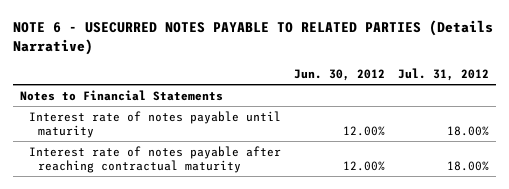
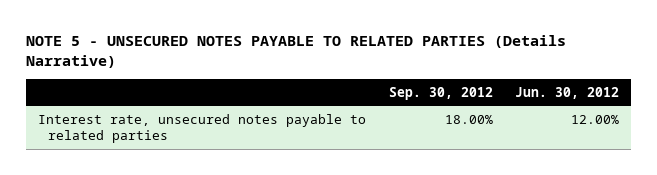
- NOTE 6 - USECURRED NOTES PAYABLE TO RELATED PARTIES (Details Narrative)
+ NOTE 5 - UNSECURED NOTES PAYABLE TO RELATED PARTIES (Details Narrative)
- | Jun. 30, 2012 | Jul. 31, 2012
+ | Sep. 30, 2012 | Jun. 30, 2012
- Notes to Financial Statements
- Interest rate of notes payable until maturity | 12.00% | 18.00%
- Interest rate of notes payable after reaching contractual maturity | 12.00% | 18.00%
+ Interest rate, unsecured notes payable to related parties | 18.00% | 12.00%

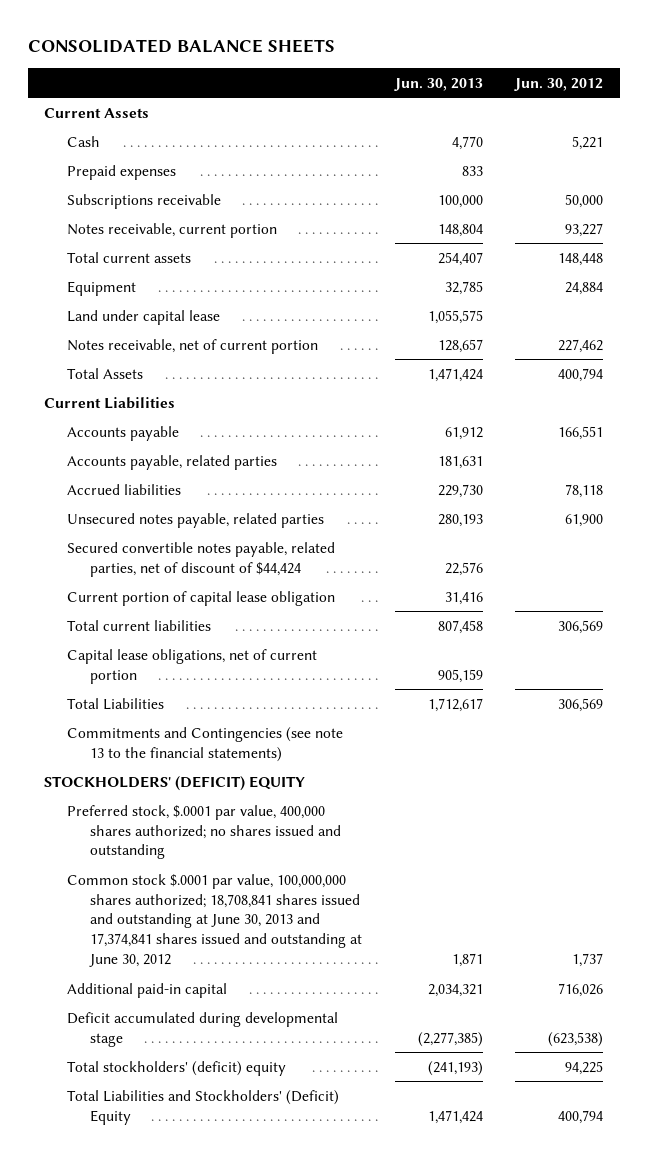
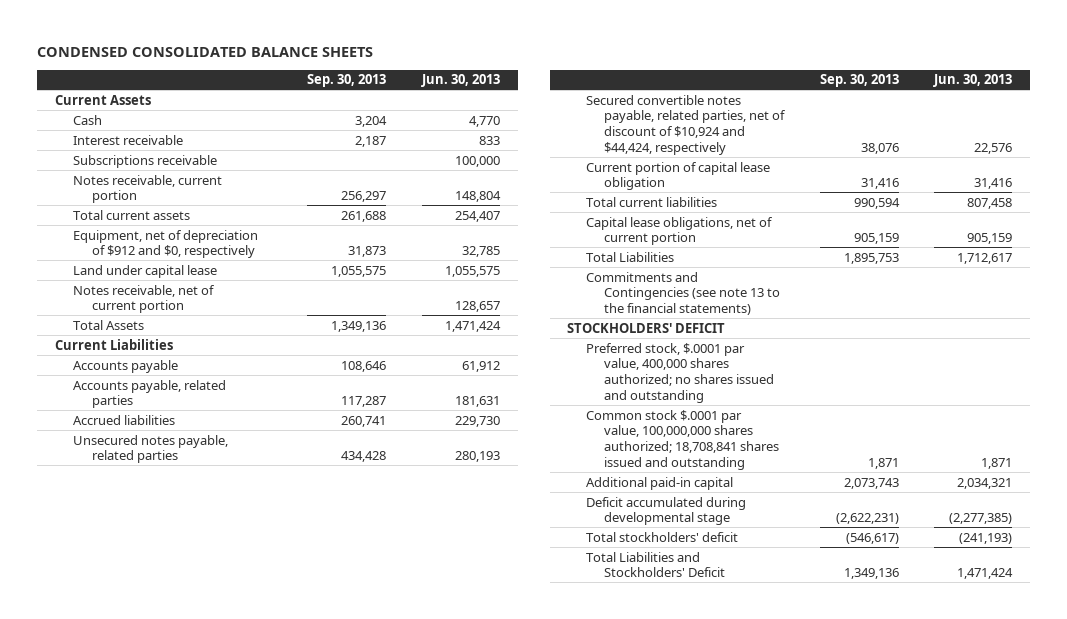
- CONSOLIDATED BALANCE SHEETS
+ CONDENSED CONSOLIDATED BALANCE SHEETS
- | Jun. 30, 2013 | Jun. 30, 2012
+ | Sep. 30, 2013 | Jun. 30, 2013
- Prepaid expenses | 833 |
+ Interest receivable | 2,187 | 833
- Equipment | 32,785 | 24,884
+ Equipment, net of depreciation of $912 and $0, respectively | 31,873 | 32,785
- Secured convertible notes payable, related parties, net of discount of $44,424 | 22,576 |
+ Secured convertible notes payable, related parties, net of discount of $10,924 and $44,424, respectively | 38,076 | 22,576
- STOCKHOLDERS' (DEFICIT) EQUITY
+ STOCKHOLDERS' DEFICIT
- Common stock $.0001 par value, 100,000,000 shares authorized; 18,708,841 shares issued and outstanding at June 30, 2013 and 17,374,841 shares issued and outstanding at June 30, 2012 | 1,871 | 1,737
+ Common stock $.0001 par value, 100,000,000 shares authorized; 18,708,841 shares issued and outstanding | 1,871 | 1,871
- Total stockholders' (deficit) equity | (241,193) | 94,225
- Total Liabilities and Stockholders' (Deficit) Equity | 1,471,424 | 400,794
+ Total stockholders' deficit | (546,617) | (241,193)
+ Total Liabilities and Stockholders' Deficit | 1,349,136 | 1,471,424

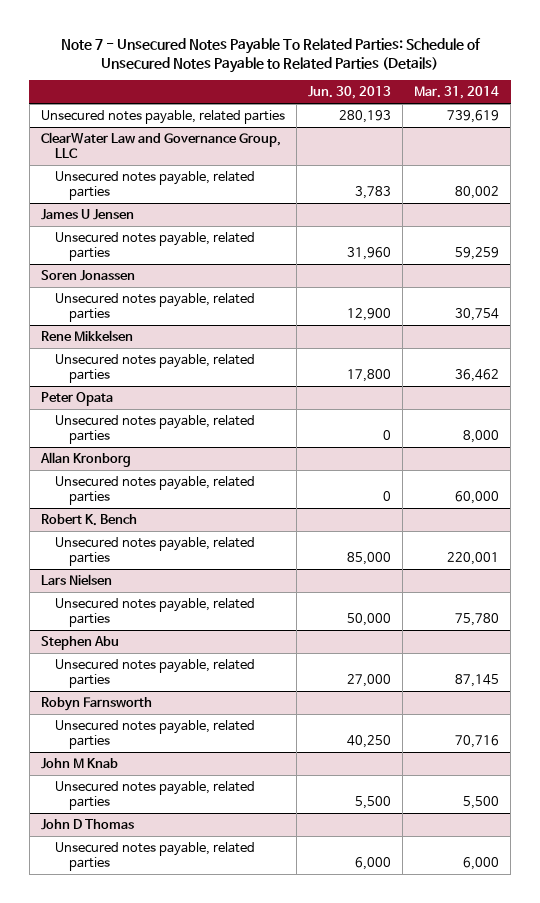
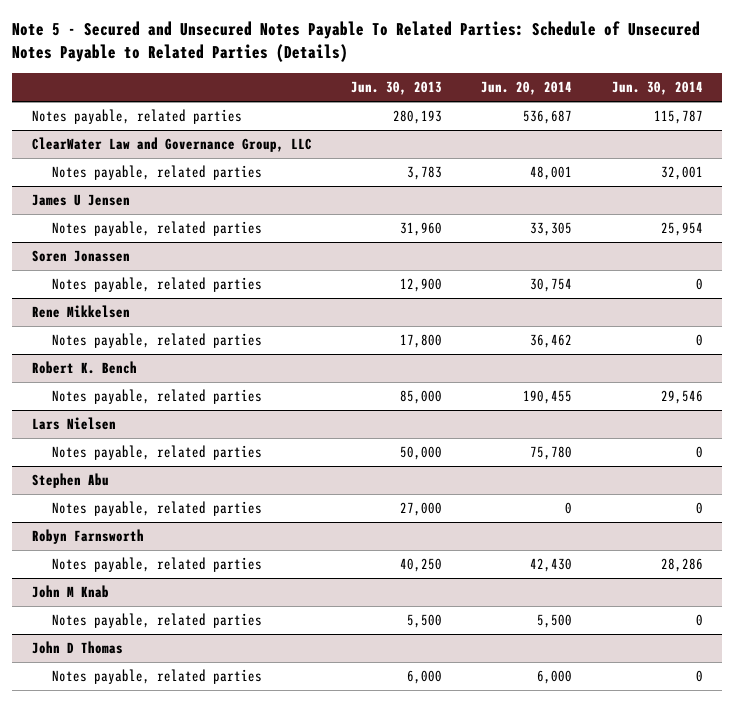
- Note 7 - Unsecured Notes Payable To Related Parties: Schedule of Unsecured Notes Payable to Related Parties (Details)
+ Note 5 - Secured and Unsecured Notes Payable To Related Parties: Schedule of Unsecured Notes Payable to Related Parties (Details)
- | Jun. 30, 2013 | Mar. 31, 2014
+ | Jun. 30, 2013 | Jun. 20, 2014 | Jun. 30, 2014
- Unsecured notes payable, related parties | 280,193 | 739,619
+ Notes payable, related parties | 280,193 | 536,687 | 115,787
@ ClearWater Law and Governance Group, LLC
- Unsecured notes payable, related parties | 3,783 | 80,002
+ Notes payable, related parties | 3,783 | 48,001 | 32,001
@ James U Jensen
- Unsecured notes payable, related parties | 31,960 | 59,259
+ Notes payable, related parties | 31,960 | 33,305 | 25,954
@ Soren Jonassen
- Unsecured notes payable, related parties | 12,900 | 30,754
+ Notes payable, related parties | 12,900 | 30,754 | 0
@ Rene Mikkelsen
- Unsecured notes payable, related parties | 17,800 | 36,462
- Peter Opata
- Unsecured notes payable, related parties | 0 | 8,000
- Allan Kronborg
- Unsecured notes payable, related parties | 0 | 60,000
@ Rene Mikkelsen
+ Notes payable, related parties | 17,800 | 36,462 | 0
@ Robert K. Bench
- Unsecured notes payable, related parties | 85,000 | 220,001
+ Notes payable, related parties | 85,000 | 190,455 | 29,546
@ Lars Nielsen
- Unsecured notes payable, related parties | 50,000 | 75,780
+ Notes payable, related parties | 50,000 | 75,780 | 0
@ Stephen Abu
- Unsecured notes payable, related parties | 27,000 | 87,145
+ Notes payable, related parties | 27,000 | 0 | 0
@ Robyn Farnsworth
- Unsecured notes payable, related parties | 40,250 | 70,716
+ Notes payable, related parties | 40,250 | 42,430 | 28,286
@ John M Knab
- Unsecured notes payable, related parties | 5,500 | 5,500
+ Notes payable, related parties | 5,500 | 5,500 | 0
@ John D Thomas
- Unsecured notes payable, related parties | 6,000 | 6,000
+ Notes payable, related parties | 6,000 | 6,000 | 0

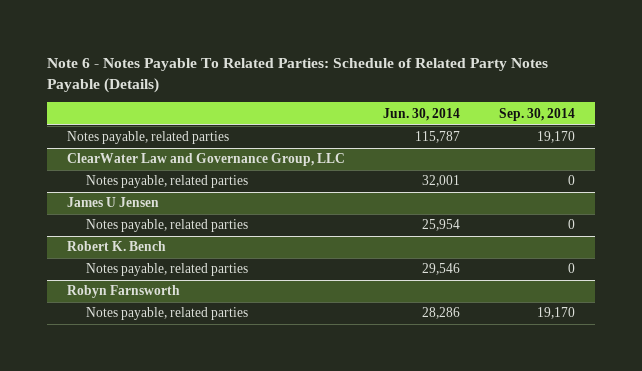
- Note 5 - Secured and Unsecured Notes Payable To Related Parties: Schedule of Unsecured Notes Payable to Related Parties (Details)
+ Note 6 - Notes Payable To Related Parties: Schedule of Related Party Notes Payable (Details)
- | Jun. 30, 2013 | Jun. 20, 2014 | Jun. 30, 2014
+ | Jun. 30, 2014 | Sep. 30, 2014
- Soren Jonassen
- Notes payable, related parties | 12,900 | 30,754 | 0
- Rene Mikkelsen
- Notes payable, related parties | 17,800 | 36,462 | 0
- Lars Nielsen
- Notes payable, related parties | 50,000 | 75,780 | 0
- Stephen Abu
- Notes payable, related parties | 27,000 | 0 | 0
- John M Knab
- Notes payable, related parties | 5,500 | 5,500 | 0
- John D Thomas
- Notes payable, related parties | 6,000 | 6,000 | 0

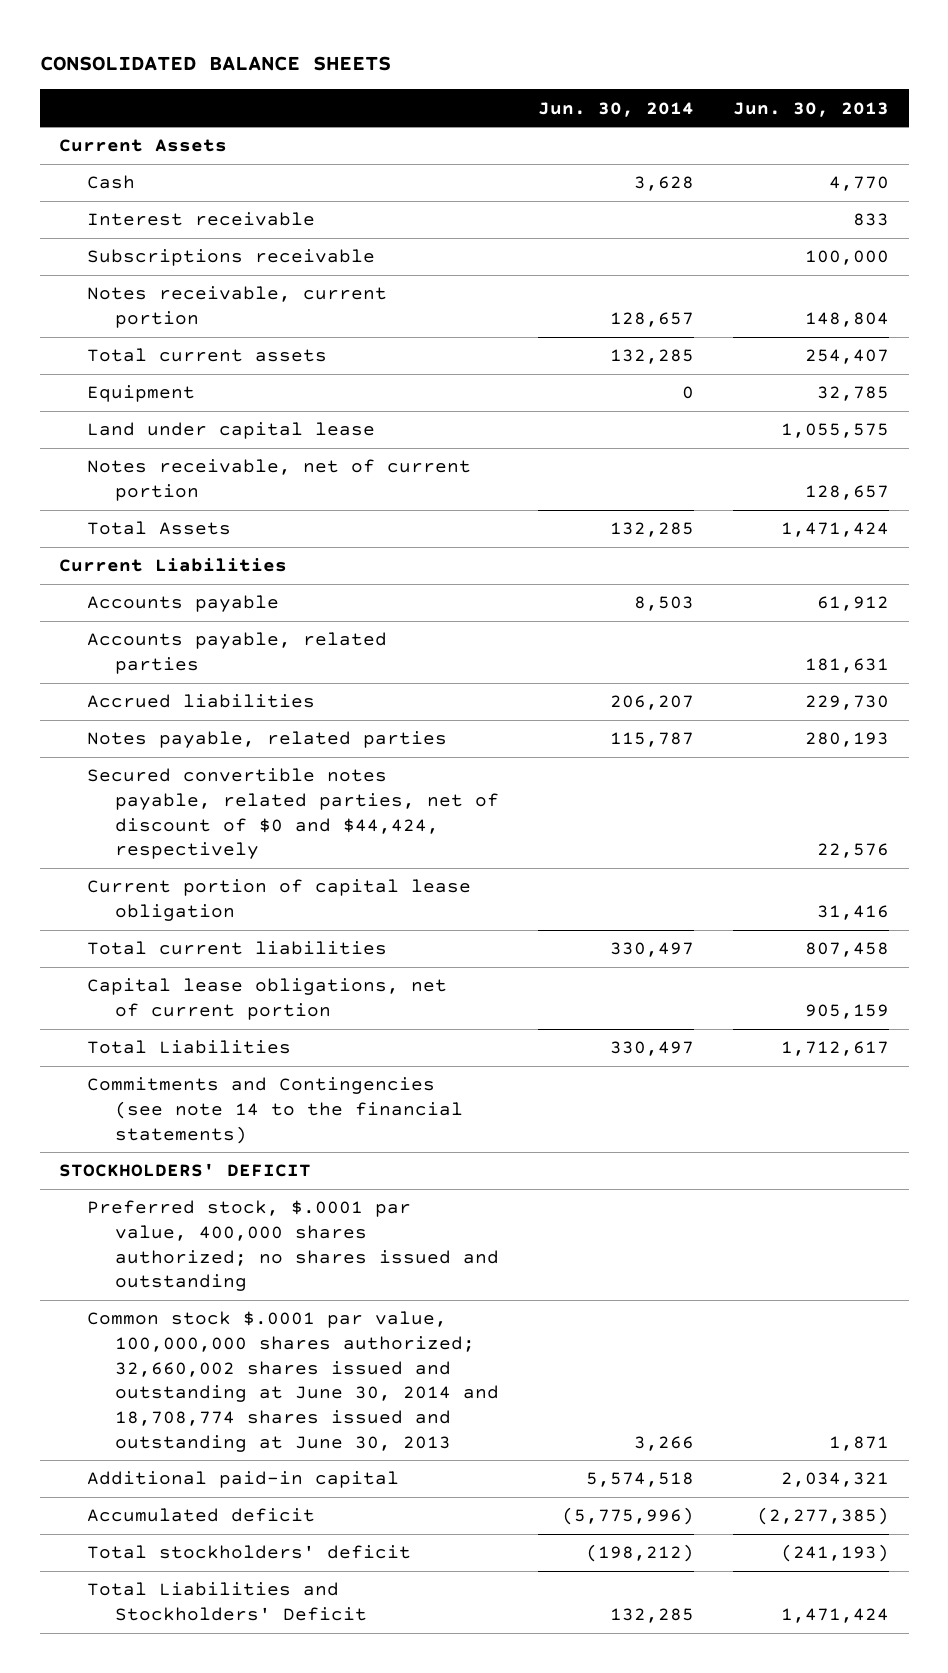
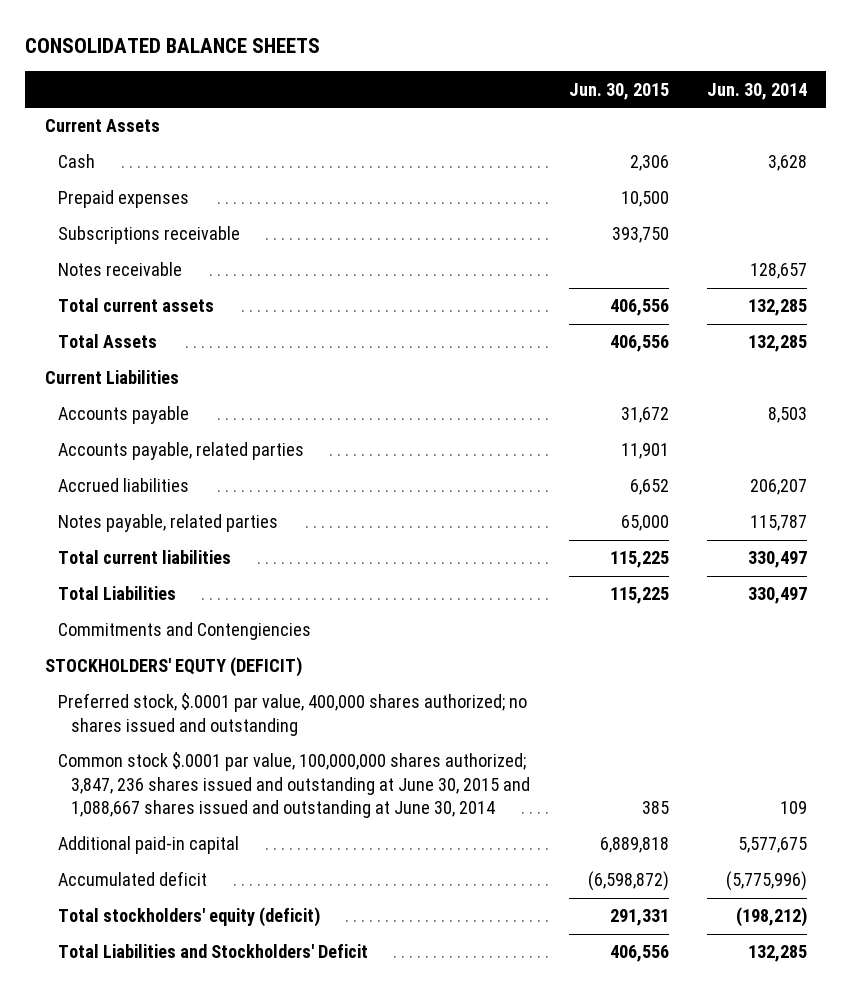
- | Jun. 30, 2014 | Jun. 30, 2013
+ | Jun. 30, 2015 | Jun. 30, 2014
- Interest receivable | | 833
+ Prepaid expenses | 10,500 |
- Notes receivable, current portion | 128,657 | 148,804
+ Notes receivable | | 128,657
- Equipment | 0 | 32,785
- Land under capital lease | | 1,055,575
- Notes receivable, net of current portion | | 128,657
- Secured convertible notes payable, related parties, net of discount of $0 and $44,424, respectively | | 22,576
- Current portion of capital lease obligation | | 31,416
- Capital lease obligations, net of current portion | | 905,159
- Commitments and Contingencies (see note 14 to the financial statements)
- STOCKHOLDERS' DEFICIT
+ Commitments and Contengiencies
+ STOCKHOLDERS' EQUTY (DEFICIT)
- Common stock $.0001 par value, 100,000,000 shares authorized; 32,660,002 shares issued and outstanding at June 30, 2014 and 18,708,774 shares issued and outstanding at June 30, 2013 | 3,266 | 1,871
- Additional paid-in capital | 5,574,518 | 2,034,321
+ Common stock $.0001 par value, 100,000,000 shares authorized; 3,847, 236 shares issued and outstanding at June 30, 2015 and 1,088,667 shares issued and outstanding at June 30, 2014 | 385 | 109
+ Additional paid-in capital | 6,889,818 | 5,577,675
- Total stockholders' deficit | (198,212) | (241,193)
+ Total stockholders' equity (deficit) | 291,331 | (198,212)

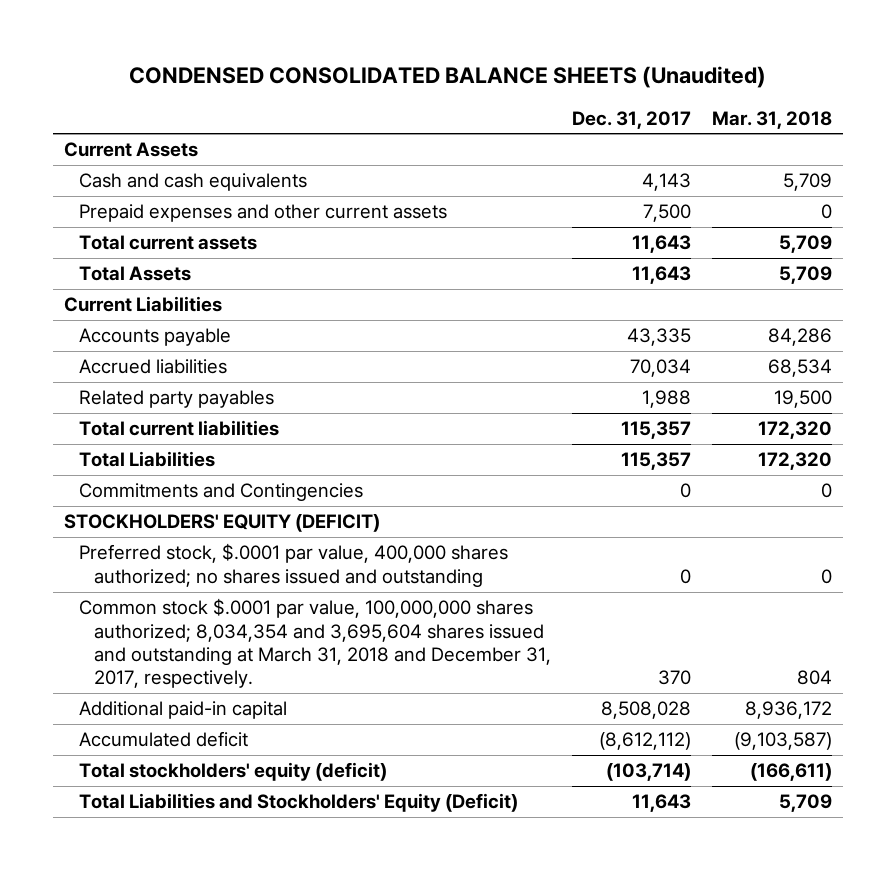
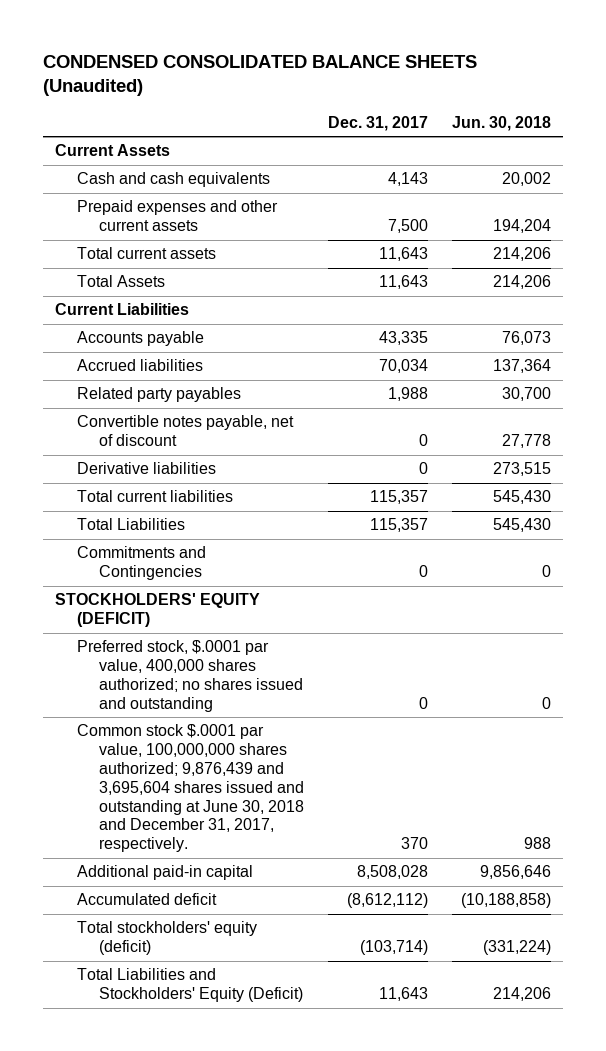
- | Dec. 31, 2017 | Mar. 31, 2018
+ | Dec. 31, 2017 | Jun. 30, 2018
+ Convertible notes payable, net of discount | 0 | 27,778
+ Derivative liabilities | 0 | 273,515
- Common stock $.0001 par value, 100,000,000 shares authorized; 8,034,354 and 3,695,604 shares issued and outstanding at March 31, 2018 and December 31, 2017, respectively. | 370 | 804
+ Common stock $.0001 par value, 100,000,000 shares authorized; 9,876,439 and 3,695,604 shares issued and outstanding at June 30, 2018 and December 31, 2017, respectively. | 370 | 988

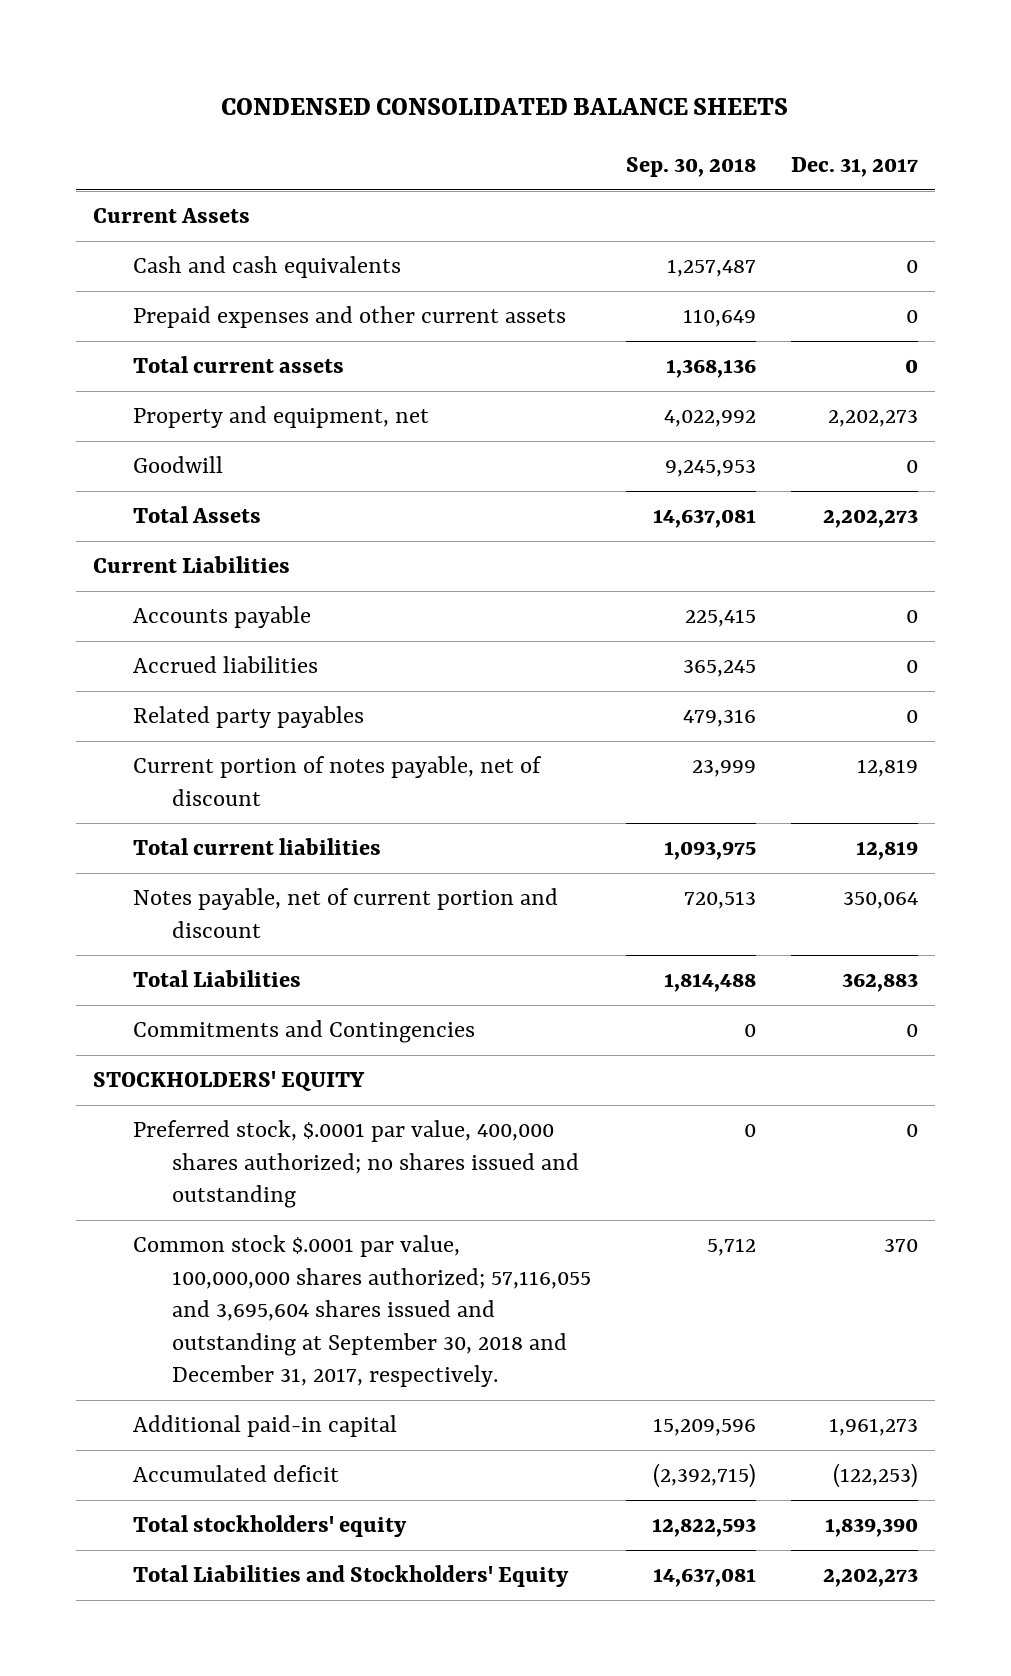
- CONDENSED CONSOLIDATED BALANCE SHEETS (Unaudited)
+ CONDENSED CONSOLIDATED BALANCE SHEETS
- | Dec. 31, 2017 | Jun. 30, 2018
+ | Sep. 30, 2018 | Dec. 31, 2017
- Cash and cash equivalents | 4,143 | 20,002
- Prepaid expenses and other current assets | 7,500 | 194,204
- Total current assets | 11,643 | 214,206
- Total Assets | 11,643 | 214,206
+ Cash and cash equivalents | 1,257,487 | 0
+ Prepaid expenses and other current assets | 110,649 | 0
+ Total current assets | 1,368,136 | 0
+ Property and equipment, net | 4,022,992 | 2,202,273
+ Goodwill | 9,245,953 | 0
+ Total Assets | 14,637,081 | 2,202,273
- Accounts payable | 43,335 | 76,073
- Accrued liabilities | 70,034 | 137,364
- Related party payables | 1,988 | 30,700
- Convertible notes payable, net of discount | 0 | 27,778
- Derivative liabilities | 0 | 273,515
- Total current liabilities | 115,357 | 545,430
- Total Liabilities | 115,357 | 545,430
+ Accounts payable | 225,415 | 0
+ Accrued liabilities | 365,245 | 0
+ Related party payables | 479,316 | 0
+ Current portion of notes payable, net of discount | 23,999 | 12,819
+ Total current liabilities | 1,093,975 | 12,819
+ Notes payable, net of current portion and discount | 720,513 | 350,064
+ Total Liabilities | 1,814,488 | 362,883
- STOCKHOLDERS' EQUITY (DEFICIT)
+ STOCKHOLDERS' EQUITY
- Common stock $.0001 par value, 100,000,000 shares authorized; 9,876,439 and 3,695,604 shares issued and outstanding at June 30, 2018 and December 31, 2017, respectively. | 370 | 988
- Additional paid-in capital | 8,508,028 | 9,856,646
- Accumulated deficit | (8,612,112) | (10,188,858)
- Total stockholders' equity (deficit) | (103,714) | (331,224)
- Total Liabilities and Stockholders' Equity (Deficit) | 11,643 | 214,206
+ Common stock $.0001 par value, 100,000,000 shares authorized; 57,116,055 and 3,695,604 shares issued and outstanding at September 30, 2018 and December 31, 2017, respectively. | 5,712 | 370
+ Additional paid-in capital | 15,209,596 | 1,961,273
+ Accumulated deficit | (2,392,715) | (122,253)
+ Total stockholders' equity | 12,822,593 | 1,839,390
+ Total Liabilities and Stockholders' Equity | 14,637,081 | 2,202,273

